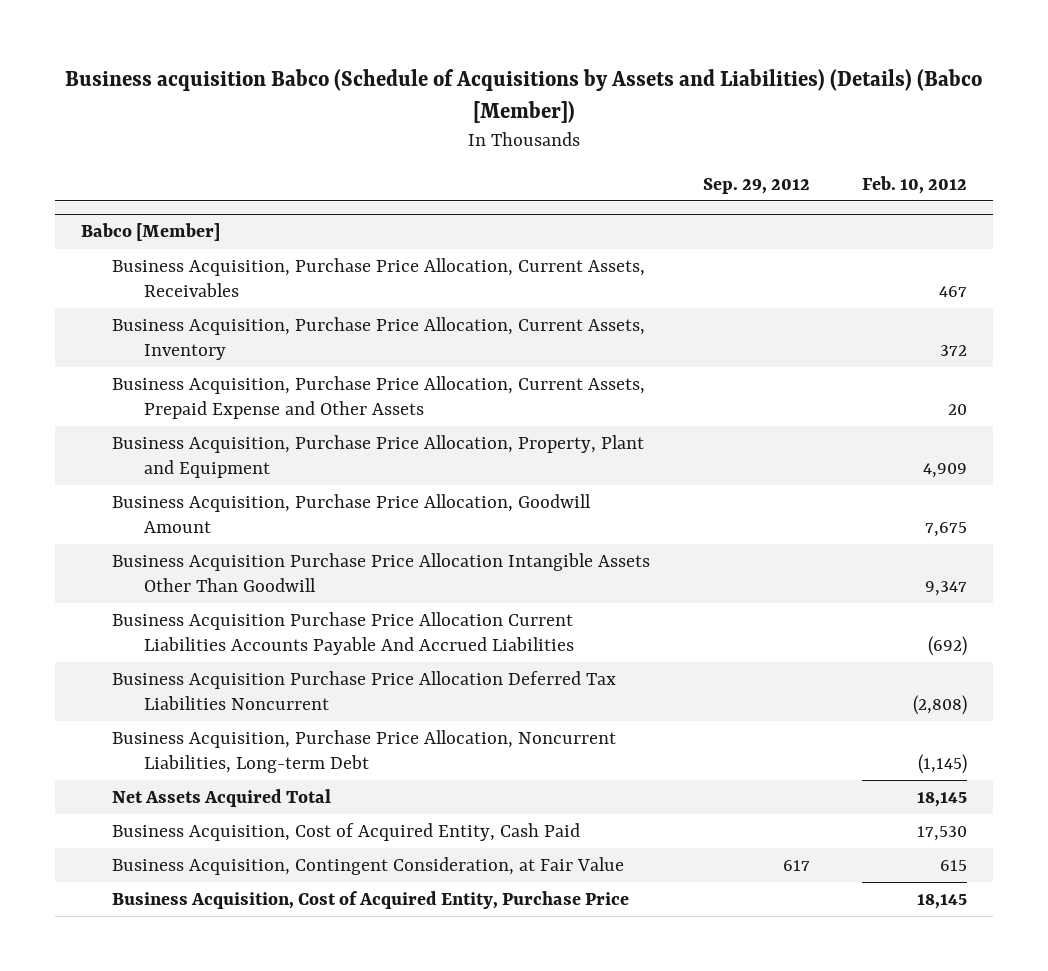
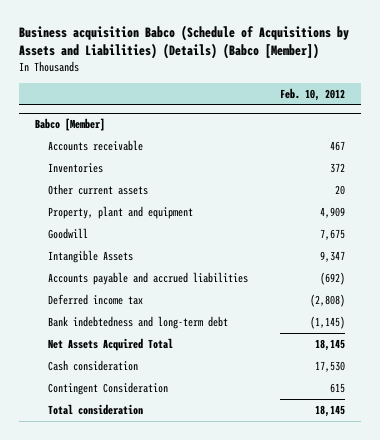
- | Sep. 29, 2012 | Feb. 10, 2012
+ | Feb. 10, 2012
@ Babco [Member]
- Business Acquisition, Purchase Price Allocation, Current Assets, Receivables | | 467
- Business Acquisition, Purchase Price Allocation, Current Assets, Inventory | | 372
- Business Acquisition, Purchase Price Allocation, Current Assets, Prepaid Expense and Other Assets | | 20
- Business Acquisition, Purchase Price Allocation, Property, Plant and Equipment | | 4,909
- Business Acquisition, Purchase Price Allocation, Goodwill Amount | | 7,675
- Business Acquisition Purchase Price Allocation Intangible Assets Other Than Goodwill | | 9,347
- Business Acquisition Purchase Price Allocation Current Liabilities Accounts Payable And Accrued Liabilities | | (692)
- Business Acquisition Purchase Price Allocation Deferred Tax Liabilities Noncurrent | | (2,808)
- Business Acquisition, Purchase Price Allocation, Noncurrent Liabilities, Long-term Debt | | (1,145)
+ Accounts receivable | 467
+ Inventories | 372
+ Other current assets | 20
+ Property, plant and equipment | 4,909
+ Goodwill | 7,675
+ Intangible Assets | 9,347
+ Accounts payable and accrued liabilities | (692)
+ Deferred income tax | (2,808)
+ Bank indebtedness and long-term debt | (1,145)
- Business Acquisition, Cost of Acquired Entity, Cash Paid | | 17,530
- Business Acquisition, Contingent Consideration, at Fair Value | 617 | 615
- Business Acquisition, Cost of Acquired Entity, Purchase Price | | 18,145
+ Cash consideration | 17,530
+ Contingent Consideration | 615
+ Total consideration | 18,145

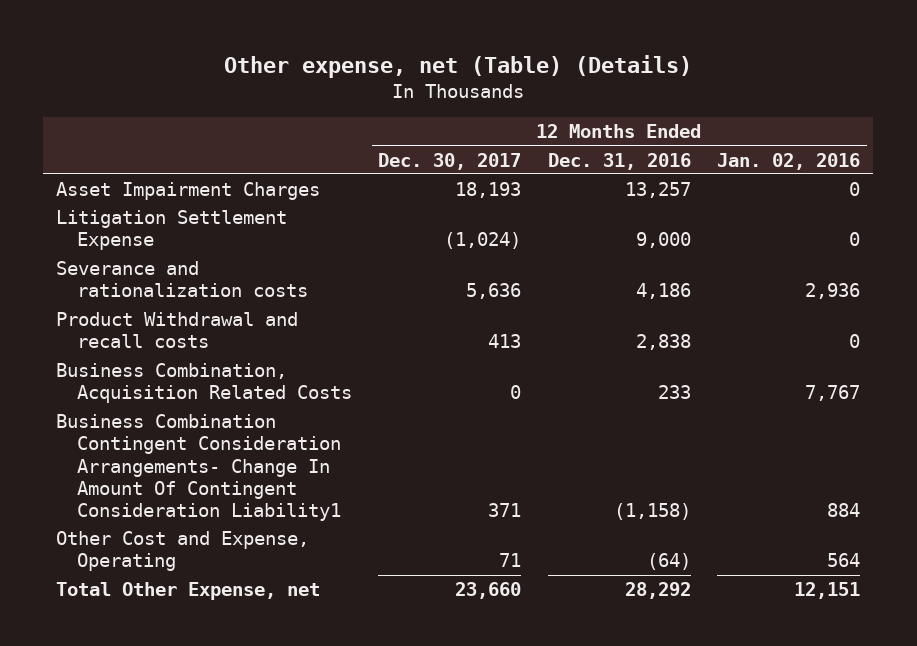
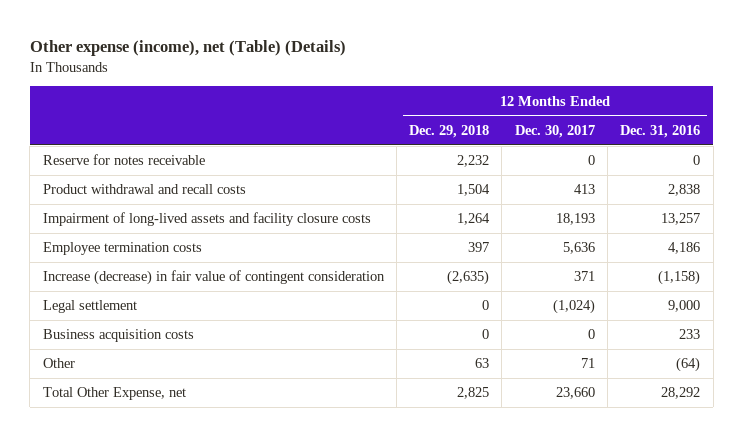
- Other expense, net (Table) (Details)
+ Other expense (income), net (Table) (Details)
- | 12 Months Ended Dec. 30, 2017 | 12 Months Ended Dec. 31, 2016 | 12 Months Ended Jan. 02, 2016
+ | 12 Months Ended Dec. 29, 2018 | 12 Months Ended Dec. 30, 2017 | 12 Months Ended Dec. 31, 2016
- Asset Impairment Charges | 18,193 | 13,257 | 0
- Litigation Settlement Expense | (1,024) | 9,000 | 0
- Severance and rationalization costs | 5,636 | 4,186 | 2,936
- Product Withdrawal and recall costs | 413 | 2,838 | 0
- Business Combination, Acquisition Related Costs | 0 | 233 | 7,767
- Business Combination Contingent Consideration Arrangements- Change In Amount Of Contingent Consideration Liability1 | 371 | (1,158) | 884
- Other Cost and Expense, Operating | 71 | (64) | 564
+ Reserve for notes receivable | 2,232 | 0 | 0
+ Product withdrawal and recall costs | 1,504 | 413 | 2,838
+ Impairment of long-lived assets and facility closure costs | 1,264 | 18,193 | 13,257
+ Employee termination costs | 397 | 5,636 | 4,186
+ Increase (decrease) in fair value of contingent consideration | (2,635) | 371 | (1,158)
+ Legal settlement | 0 | (1,024) | 9,000
+ Business acquisition costs | 0 | 0 | 233
+ Other | 63 | 71 | (64)

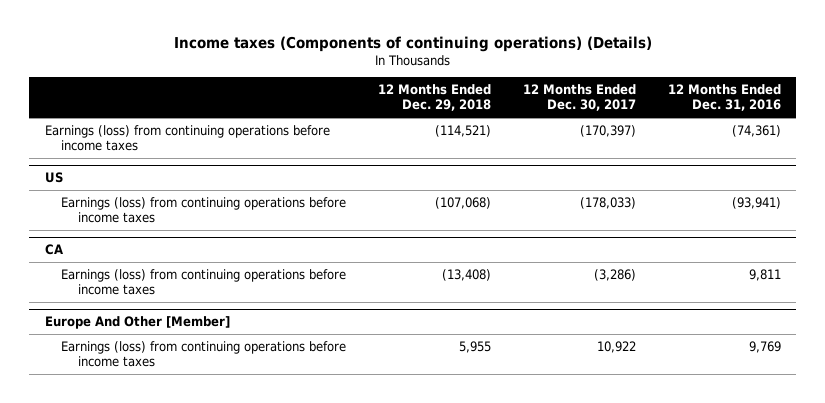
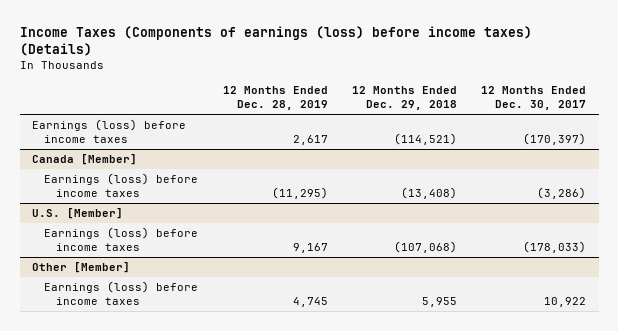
- Income taxes (Components of continuing operations) (Details)
+ Income Taxes (Components of earnings (loss) before income taxes) (Details)
- | 12 Months Ended Dec. 29, 2018 | 12 Months Ended Dec. 30, 2017 | 12 Months Ended Dec. 31, 2016
+ | 12 Months Ended Dec. 28, 2019 | 12 Months Ended Dec. 29, 2018 | 12 Months Ended Dec. 30, 2017
- Earnings (loss) from continuing operations before income taxes | (114,521) | (170,397) | (74,361)
- US
- Earnings (loss) from continuing operations before income taxes | (107,068) | (178,033) | (93,941)
- CA
- Earnings (loss) from continuing operations before income taxes | (13,408) | (3,286) | 9,811
- Europe And Other [Member]
- Earnings (loss) from continuing operations before income taxes | 5,955 | 10,922 | 9,769
+ Earnings (loss) before income taxes | 2,617 | (114,521) | (170,397)
+ Canada [Member]
+ Earnings (loss) before income taxes | (11,295) | (13,408) | (3,286)
+ U.S. [Member]
+ Earnings (loss) before income taxes | 9,167 | (107,068) | (178,033)
+ Other [Member]
+ Earnings (loss) before income taxes | 4,745 | 5,955 | 10,922

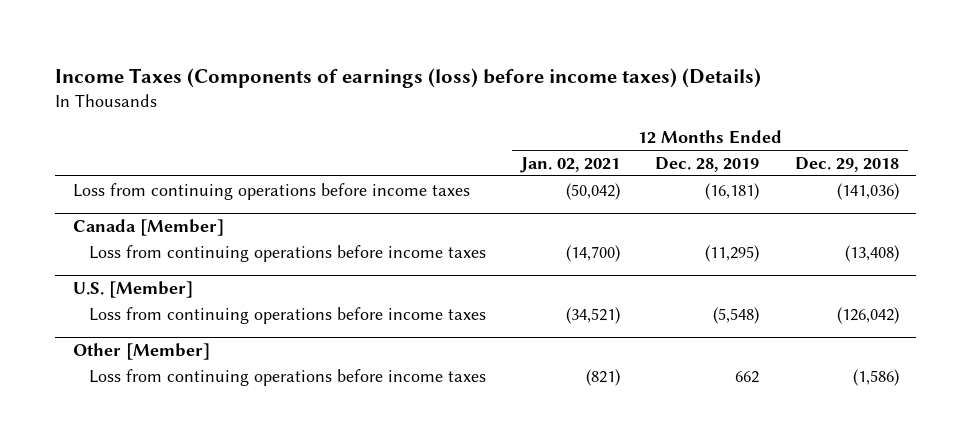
- | 12 Months Ended Dec. 28, 2019 | 12 Months Ended Dec. 29, 2018 | 12 Months Ended Dec. 30, 2017
+ | 12 Months Ended Jan. 02, 2021 | 12 Months Ended Dec. 28, 2019 | 12 Months Ended Dec. 29, 2018
- Earnings (loss) before income taxes | 2,617 | (114,521) | (170,397)
+ Loss from continuing operations before income taxes | (50,042) | (16,181) | (141,036)
@ Canada [Member]
- Earnings (loss) before income taxes | (11,295) | (13,408) | (3,286)
+ Loss from continuing operations before income taxes | (14,700) | (11,295) | (13,408)
@ U.S. [Member]
- Earnings (loss) before income taxes | 9,167 | (107,068) | (178,033)
+ Loss from continuing operations before income taxes | (34,521) | (5,548) | (126,042)
@ Other [Member]
- Earnings (loss) before income taxes | 4,745 | 5,955 | 10,922
+ Loss from continuing operations before income taxes | (821) | 662 | (1,586)

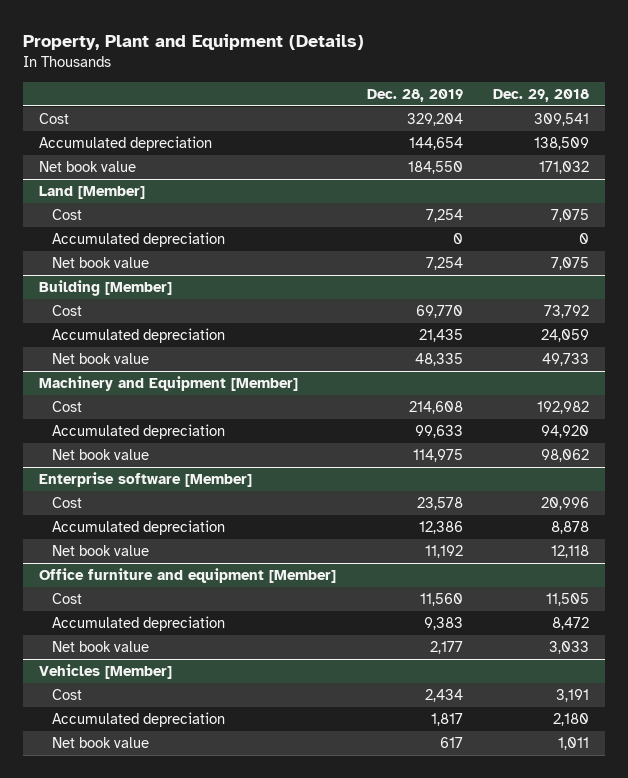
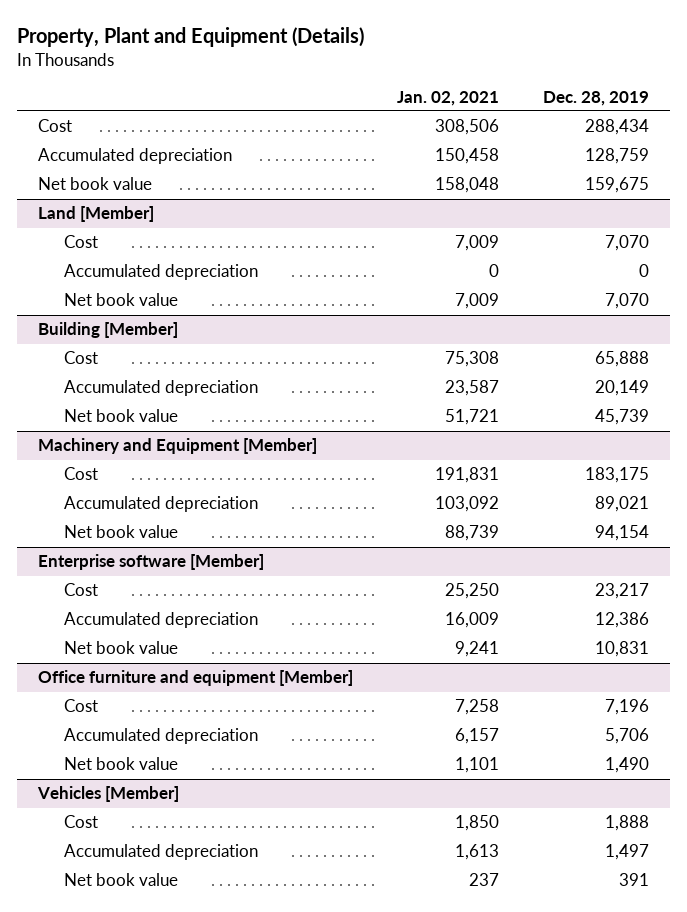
- | Dec. 28, 2019 | Dec. 29, 2018
+ | Jan. 02, 2021 | Dec. 28, 2019
- Cost | 329,204 | 309,541
- Accumulated depreciation | 144,654 | 138,509
- Net book value | 184,550 | 171,032
+ Cost | 308,506 | 288,434
+ Accumulated depreciation | 150,458 | 128,759
+ Net book value | 158,048 | 159,675
@ Land [Member]
- Cost | 7,254 | 7,075
+ Cost | 7,009 | 7,070
- Net book value | 7,254 | 7,075
+ Net book value | 7,009 | 7,070
@ Building [Member]
- Cost | 69,770 | 73,792
- Accumulated depreciation | 21,435 | 24,059
- Net book value | 48,335 | 49,733
+ Cost | 75,308 | 65,888
+ Accumulated depreciation | 23,587 | 20,149
+ Net book value | 51,721 | 45,739
@ Machinery and Equipment [Member]
- Cost | 214,608 | 192,982
- Accumulated depreciation | 99,633 | 94,920
- Net book value | 114,975 | 98,062
+ Cost | 191,831 | 183,175
+ Accumulated depreciation | 103,092 | 89,021
+ Net book value | 88,739 | 94,154
@ Enterprise software [Member]
- Cost | 23,578 | 20,996
+ Cost | 25,250 | 23,217
- Net book value | 11,192 | 12,118
+ Net book value | 9,241 | 10,831
@ Office furniture and equipment [Member]
- Cost | 11,560 | 11,505
- Accumulated depreciation | 9,383 | 8,472
- Net book value | 2,177 | 3,033
+ Cost | 7,258 | 7,196
+ Accumulated depreciation | 6,157 | 5,706
+ Net book value | 1,101 | 1,490
@ Vehicles [Member]
- Cost | 2,434 | 3,191
- Accumulated depreciation | 1,817 | 2,180
- Net book value | 617 | 1,011
+ Cost | 1,850 | 1,888
+ Accumulated depreciation | 1,613 | 1,497
+ Net book value | 237 | 391

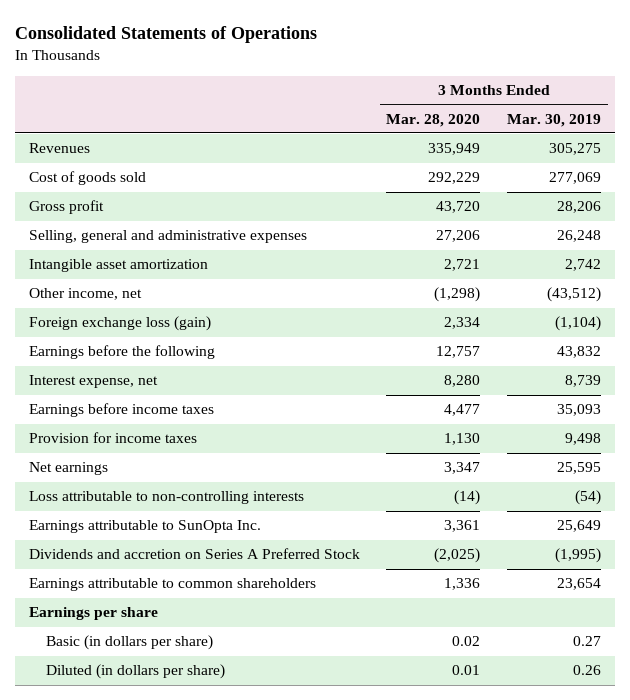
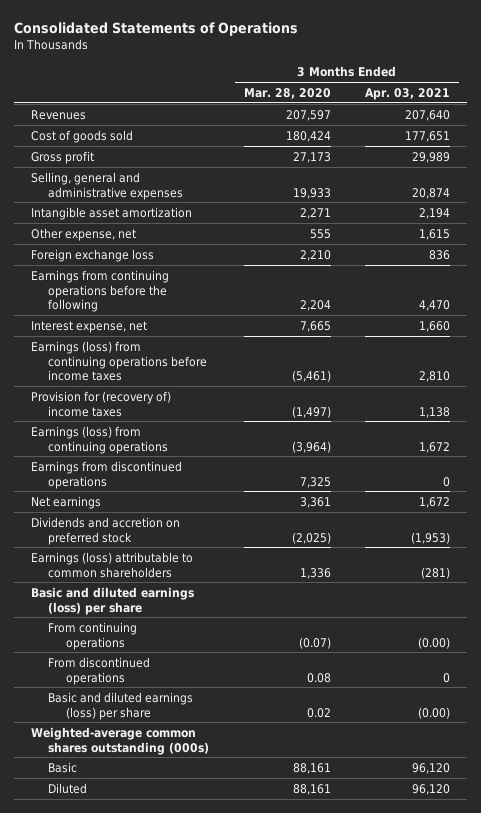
- | 3 Months Ended Mar. 28, 2020 | 3 Months Ended Mar. 30, 2019
+ | 3 Months Ended Mar. 28, 2020 | 3 Months Ended Apr. 03, 2021
- Revenues | 335,949 | 305,275
- Cost of goods sold | 292,229 | 277,069
- Gross profit | 43,720 | 28,206
- Selling, general and administrative expenses | 27,206 | 26,248
- Intangible asset amortization | 2,721 | 2,742
- Other income, net | (1,298) | (43,512)
- Foreign exchange loss (gain) | 2,334 | (1,104)
- Earnings before the following | 12,757 | 43,832
- Interest expense, net | 8,280 | 8,739
- Earnings before income taxes | 4,477 | 35,093
- Provision for income taxes | 1,130 | 9,498
- Net earnings | 3,347 | 25,595
- Loss attributable to non-controlling interests | (14) | (54)
- Earnings attributable to SunOpta Inc. | 3,361 | 25,649
- Dividends and accretion on Series A Preferred Stock | (2,025) | (1,995)
- Earnings attributable to common shareholders | 1,336 | 23,654
- Earnings per share
- Basic (in dollars per share) | 0.02 | 0.27
- Diluted (in dollars per share) | 0.01 | 0.26
+ Revenues | 207,597 | 207,640
+ Cost of goods sold | 180,424 | 177,651
+ Gross profit | 27,173 | 29,989
+ Selling, general and administrative expenses | 19,933 | 20,874
+ Intangible asset amortization | 2,271 | 2,194
+ Other expense, net | 555 | 1,615
+ Foreign exchange loss | 2,210 | 836
+ Earnings from continuing operations before the following | 2,204 | 4,470
+ Interest expense, net | 7,665 | 1,660
+ Earnings (loss) from continuing operations before income taxes | (5,461) | 2,810
+ Provision for (recovery of) income taxes | (1,497) | 1,138
+ Earnings (loss) from continuing operations | (3,964) | 1,672
+ Earnings from discontinued operations | 7,325 | 0
+ Net earnings | 3,361 | 1,672
+ Dividends and accretion on preferred stock | (2,025) | (1,953)
+ Earnings (loss) attributable to common shareholders | 1,336 | (281)
+ Basic and diluted earnings (loss) per share
+ From continuing operations | (0.07) | (0.00)
+ From discontinued operations | 0.08 | 0
+ Basic and diluted earnings (loss) per share | 0.02 | (0.00)
+ Weighted-average common shares outstanding (000s)
+ Basic | 88,161 | 96,120
+ Diluted | 88,161 | 96,120

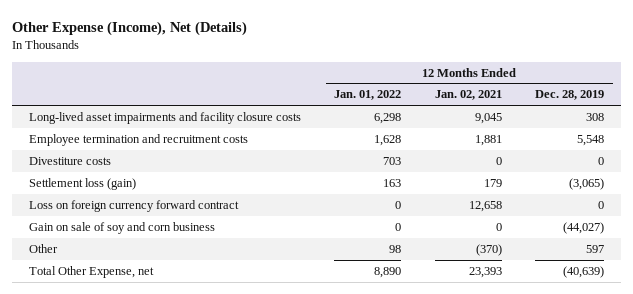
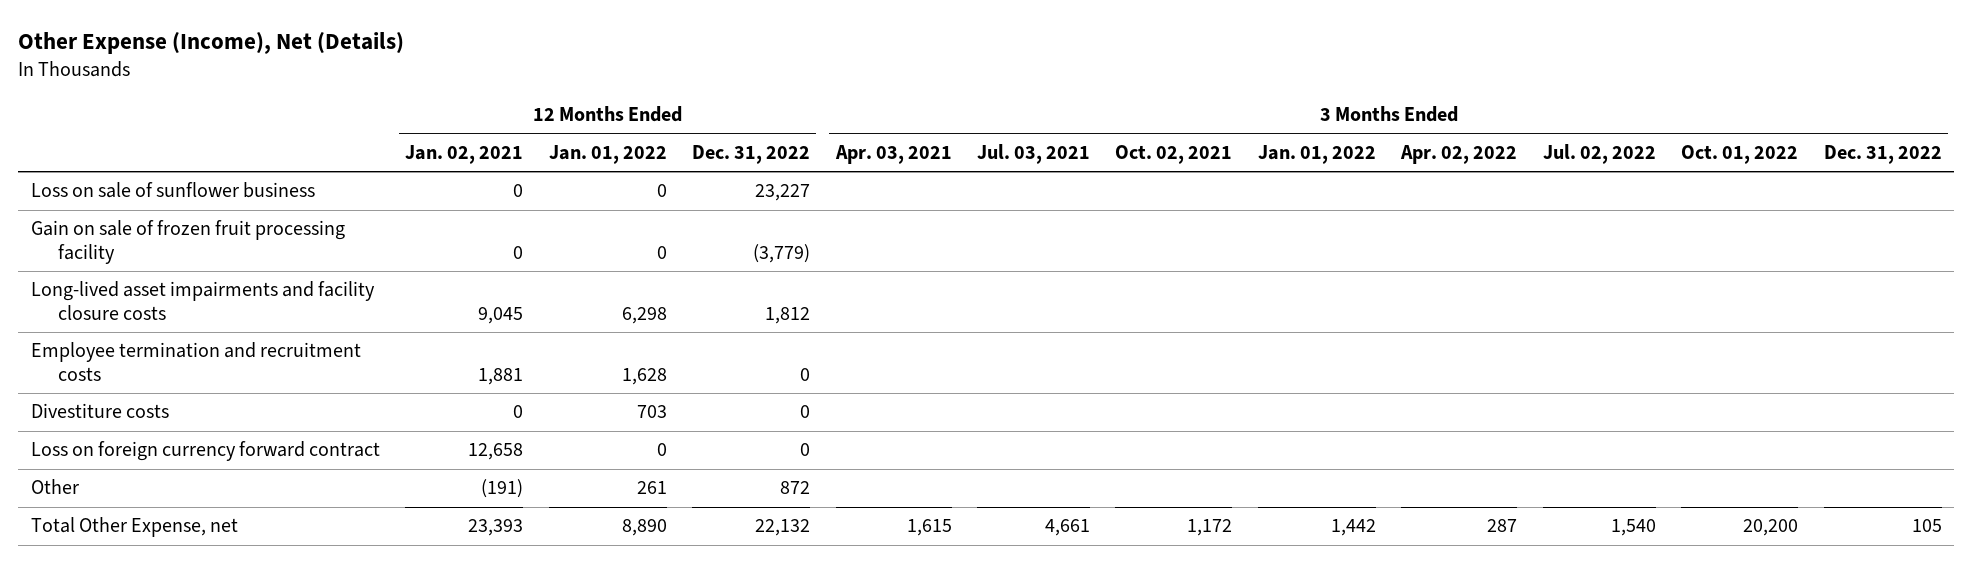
- | 12 Months Ended Jan. 01, 2022 | 12 Months Ended Jan. 02, 2021 | 12 Months Ended Dec. 28, 2019
+ | 12 Months Ended Jan. 02, 2021 | 12 Months Ended Jan. 01, 2022 | 12 Months Ended Dec. 31, 2022 | 3 Months Ended Apr. 03, 2021 | 3 Months Ended Jul. 03, 2021 | 3 Months Ended Oct. 02, 2021 | 3 Months Ended Jan. 01, 2022 | 3 Months Ended Apr. 02, 2022 | 3 Months Ended Jul. 02, 2022 | 3 Months Ended Oct. 01, 2022 | 3 Months Ended Dec. 31, 2022
+ Loss on sale of sunflower business | 0 | 0 | 23,227 | | | | | | | |
+ Gain on sale of frozen fruit processing facility | 0 | 0 | (3,779) | | | | | | | |
- Settlement loss (gain) | 163 | 179 | (3,065)
- Gain on sale of soy and corn business | 0 | 0 | (44,027)
- Other | 98 | (370) | 597
+ Other | (191) | 261 | 872 | | | | | | | |

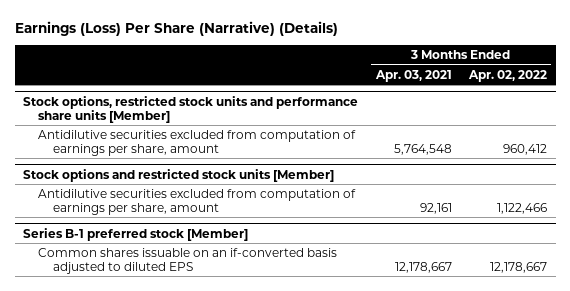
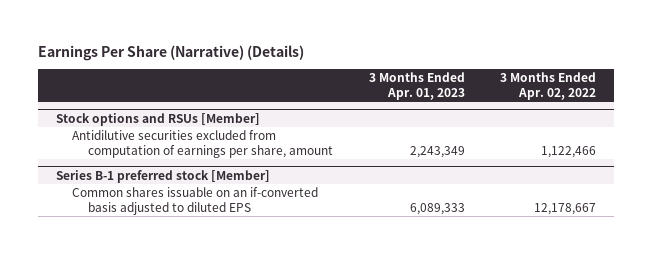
- Earnings (Loss) Per Share (Narrative) (Details)
+ Earnings Per Share (Narrative) (Details)
- | 3 Months Ended Apr. 03, 2021 | 3 Months Ended Apr. 02, 2022
+ | 3 Months Ended Apr. 01, 2023 | 3 Months Ended Apr. 02, 2022
- Stock options, restricted stock units and performance share units [Member]
- Antidilutive securities excluded from computation of earnings per share, amount | 5,764,548 | 960,412
- Stock options and restricted stock units [Member]
+ Stock options and RSUs [Member]

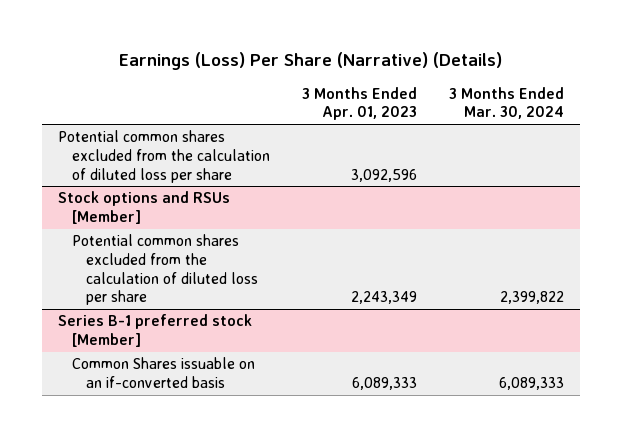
- Earnings Per Share (Narrative) (Details)
+ Earnings (Loss) Per Share (Narrative) (Details)
- | 3 Months Ended Apr. 01, 2023 | 3 Months Ended Apr. 02, 2022
+ | 3 Months Ended Apr. 01, 2023 | 3 Months Ended Mar. 30, 2024
+ Potential common shares excluded from the calculation of diluted loss per share | 3,092,596 |
@ Stock options and RSUs [Member]
- Antidilutive securities excluded from computation of earnings per share, amount | 2,243,349 | 1,122,466
+ Potential common shares excluded from the calculation of diluted loss per share | 2,243,349 | 2,399,822
@ Series B-1 preferred stock [Member]
- Common shares issuable on an if-converted basis adjusted to diluted EPS | 6,089,333 | 12,178,667
+ Common Shares issuable on an if-converted basis | 6,089,333 | 6,089,333

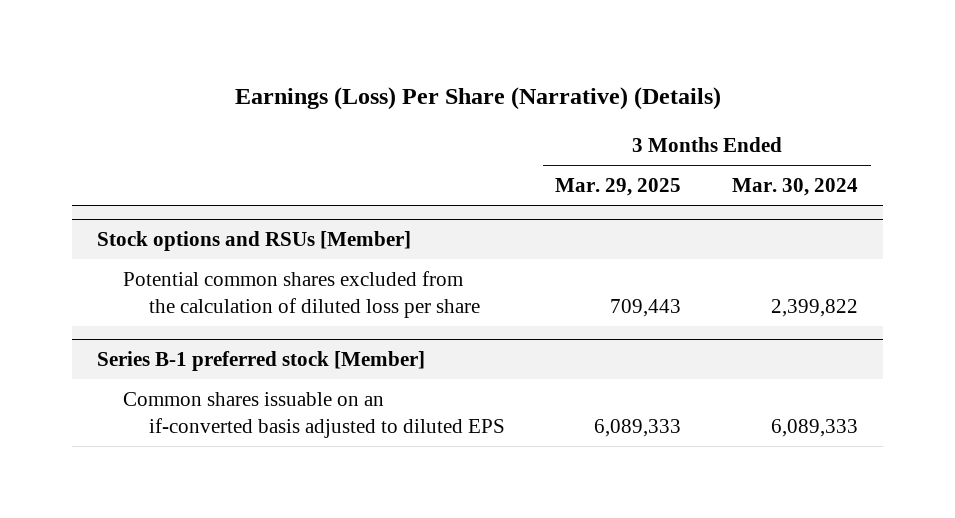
- | 3 Months Ended Apr. 01, 2023 | 3 Months Ended Mar. 30, 2024
+ | 3 Months Ended Mar. 29, 2025 | 3 Months Ended Mar. 30, 2024
- Potential common shares excluded from the calculation of diluted loss per share | 3,092,596 |
@ Series B-1 preferred stock [Member]
- Common Shares issuable on an if-converted basis | 6,089,333 | 6,089,333
+ Common shares issuable on an if-converted basis adjusted to diluted EPS | 6,089,333 | 6,089,333

